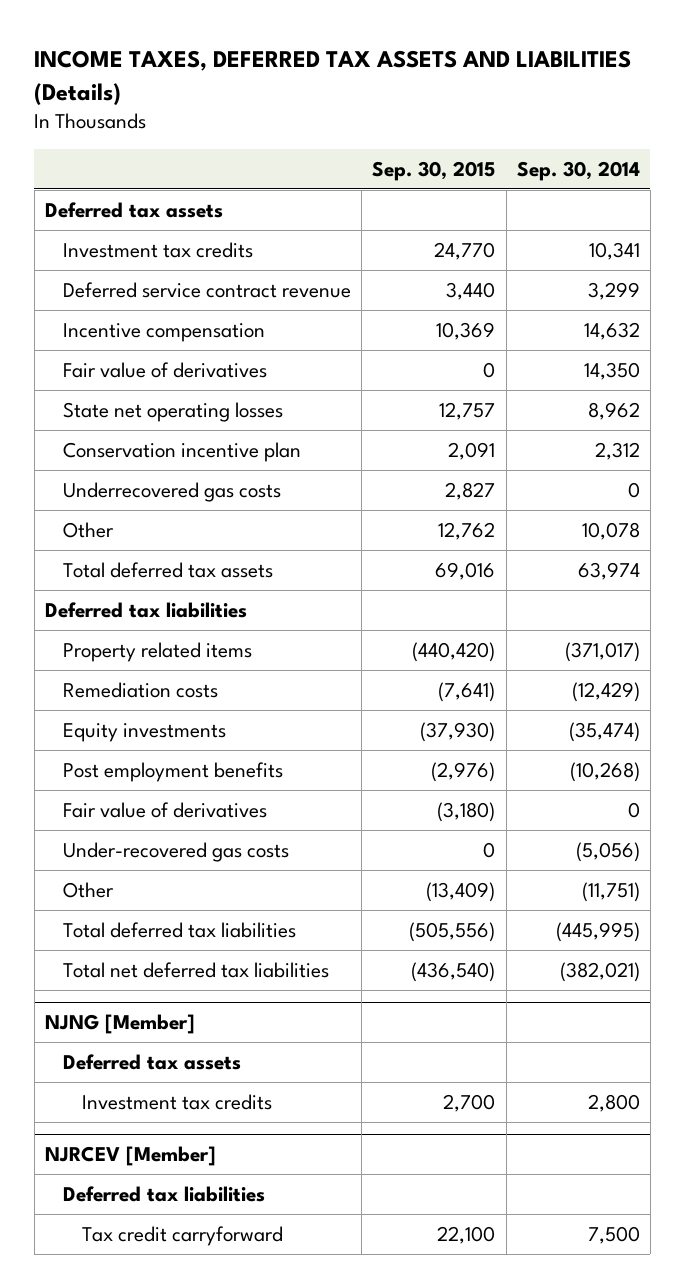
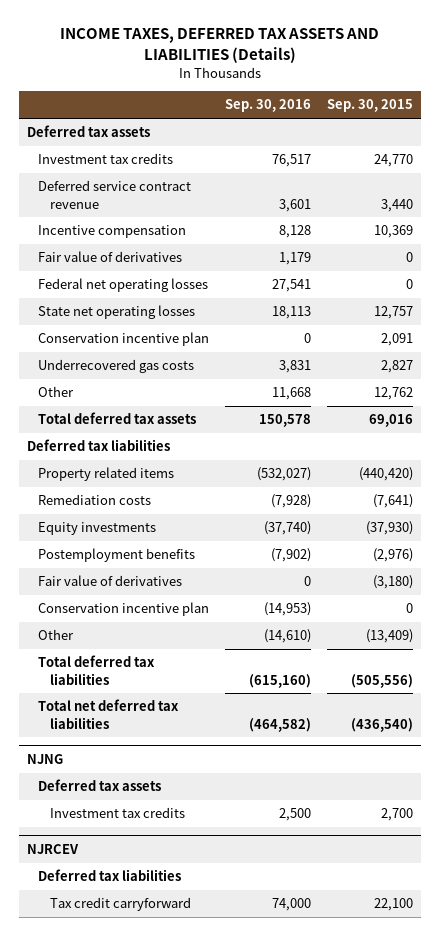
- | Sep. 30, 2015 | Sep. 30, 2014
+ | Sep. 30, 2016 | Sep. 30, 2015
+ Federal net operating losses | 27,541 | 0
- Post employment benefits | (2,976) | (10,268)
+ Postemployment benefits | (7,902) | (2,976)
- Under-recovered gas costs | 0 | (5,056)
+ Conservation incentive plan | (14,953) | 0
- NJNG [Member]
+ NJNG
- NJRCEV [Member]
+ NJRCEV

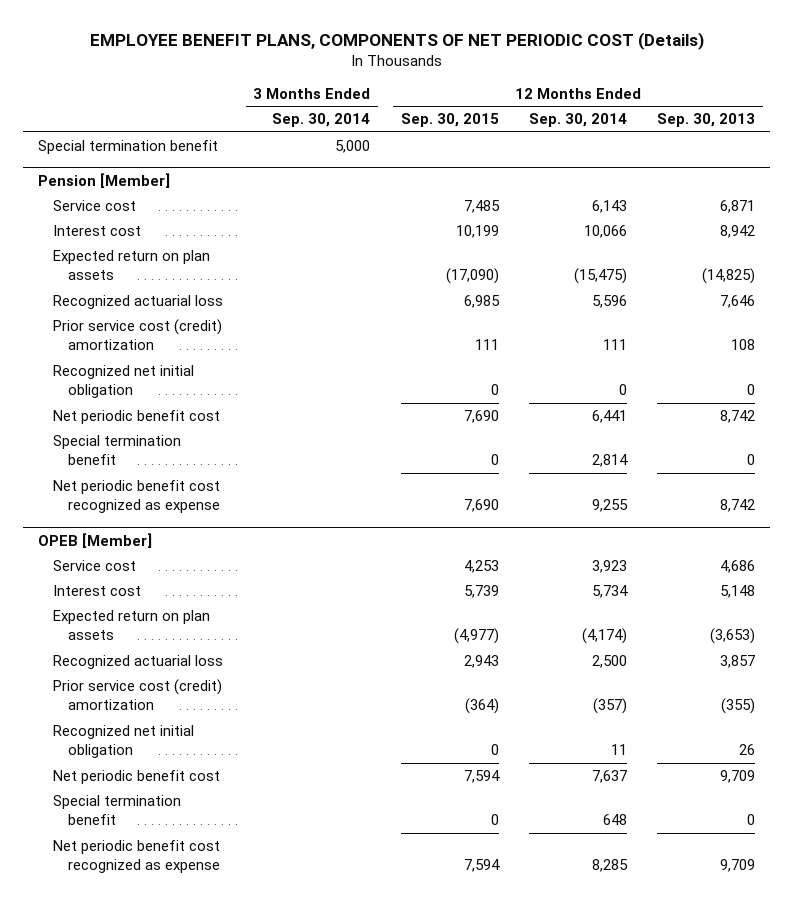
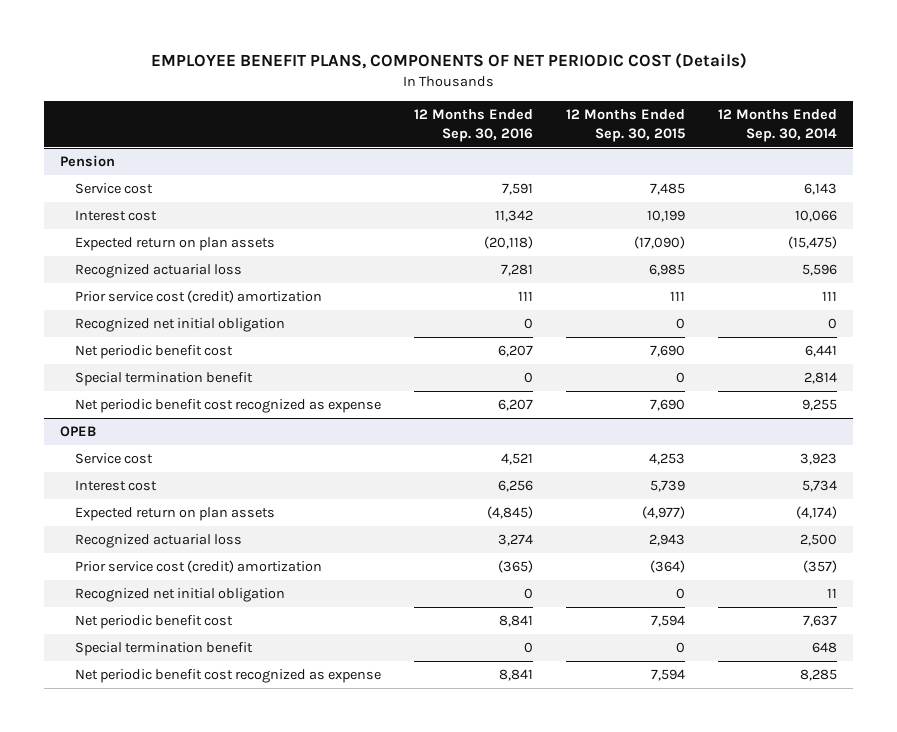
- | 3 Months Ended Sep. 30, 2014 | 12 Months Ended Sep. 30, 2015 | 12 Months Ended Sep. 30, 2014 | 12 Months Ended Sep. 30, 2013
+ | 12 Months Ended Sep. 30, 2016 | 12 Months Ended Sep. 30, 2015 | 12 Months Ended Sep. 30, 2014
- Special termination benefit | 5,000 | | |
- Pension [Member]
+ Pension
- OPEB [Member]
+ OPEB

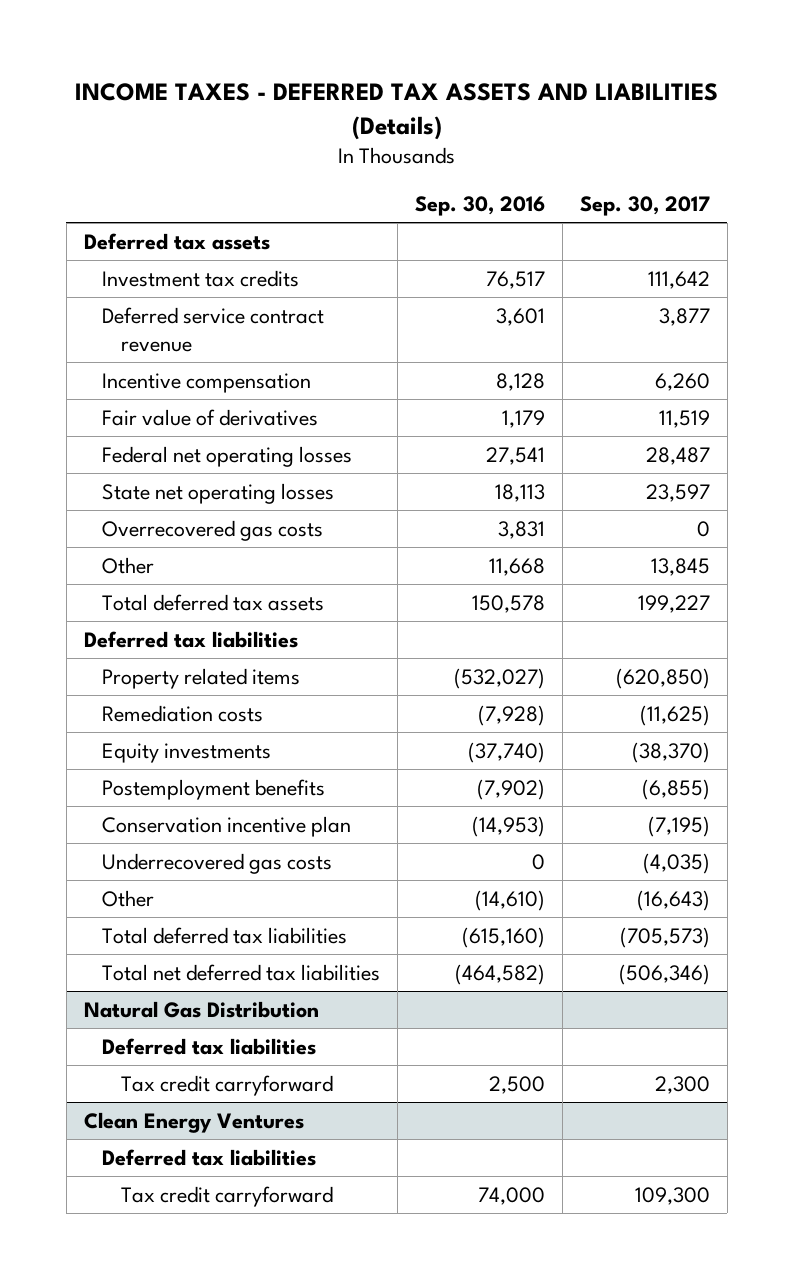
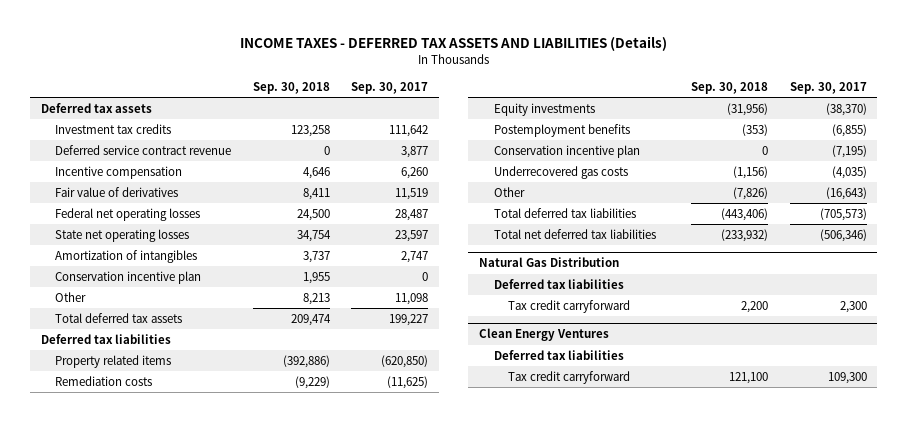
- | Sep. 30, 2016 | Sep. 30, 2017
+ | Sep. 30, 2018 | Sep. 30, 2017
- Overrecovered gas costs | 3,831 | 0
- Other | 11,668 | 13,845
+ Amortization of intangibles | 3,737 | 2,747
+ Conservation incentive plan | 1,955 | 0
+ Other | 8,213 | 11,098

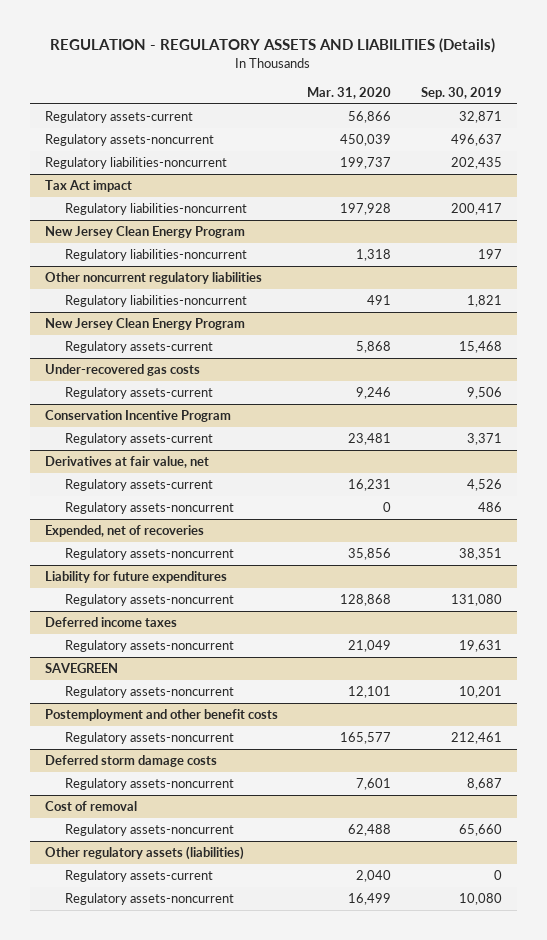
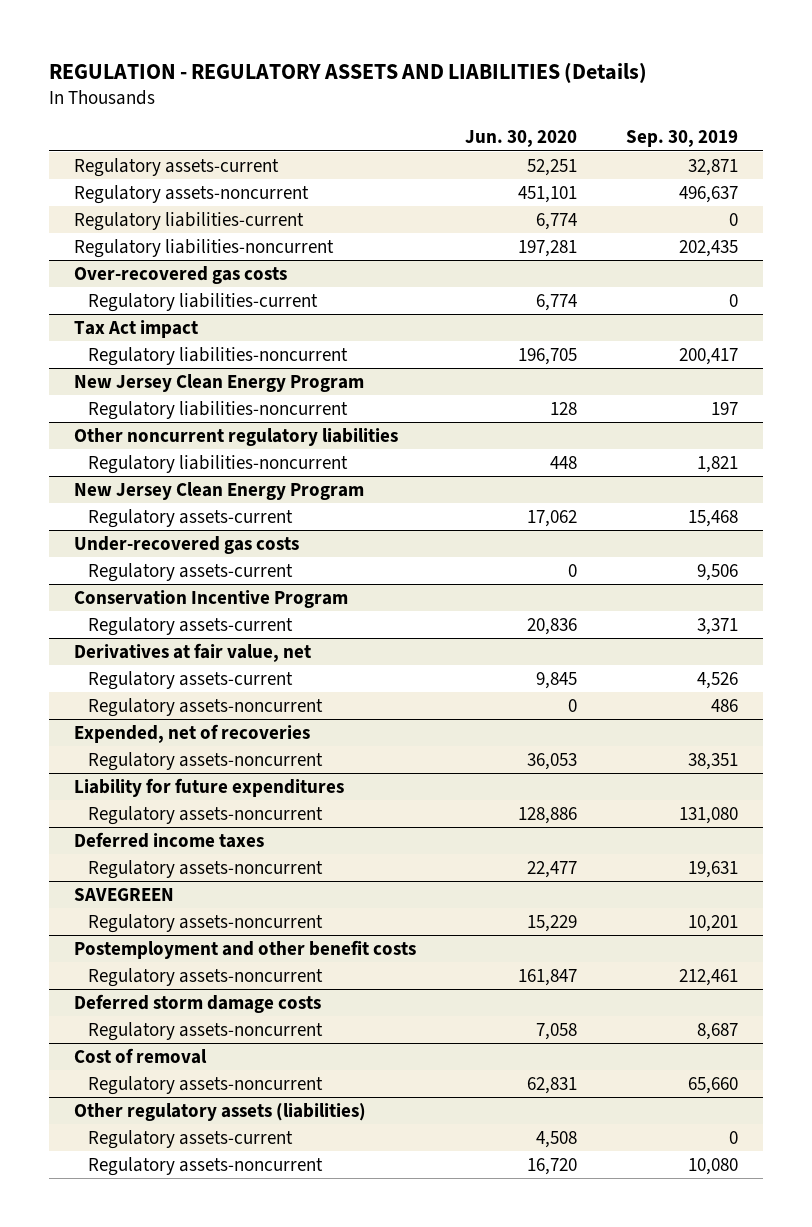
- | Mar. 31, 2020 | Sep. 30, 2019
+ | Jun. 30, 2020 | Sep. 30, 2019
+ Regulatory liabilities-current | 6,774 | 0
+ Over-recovered gas costs
+ Regulatory liabilities-current | 6,774 | 0

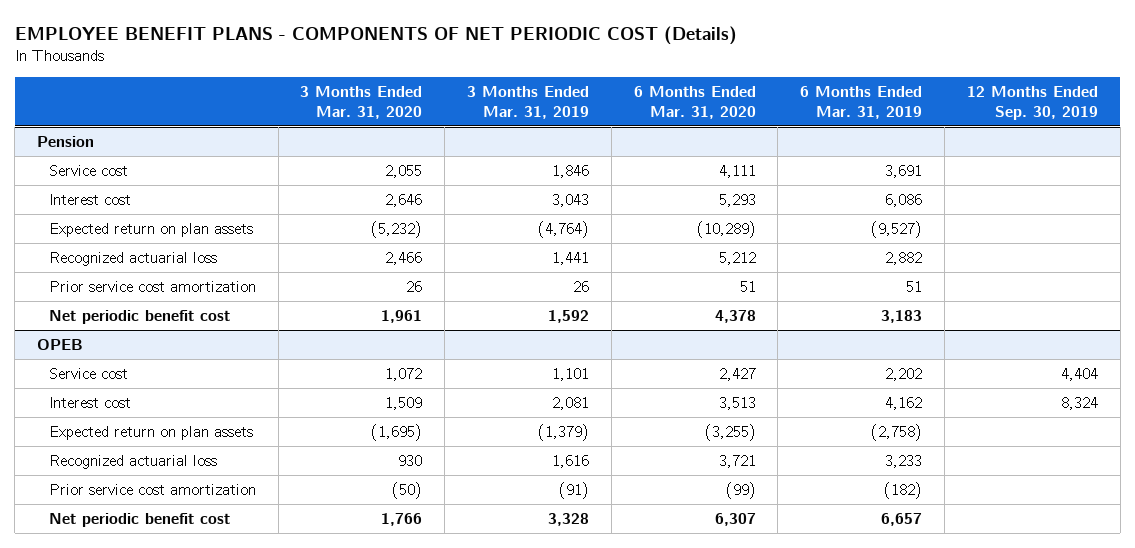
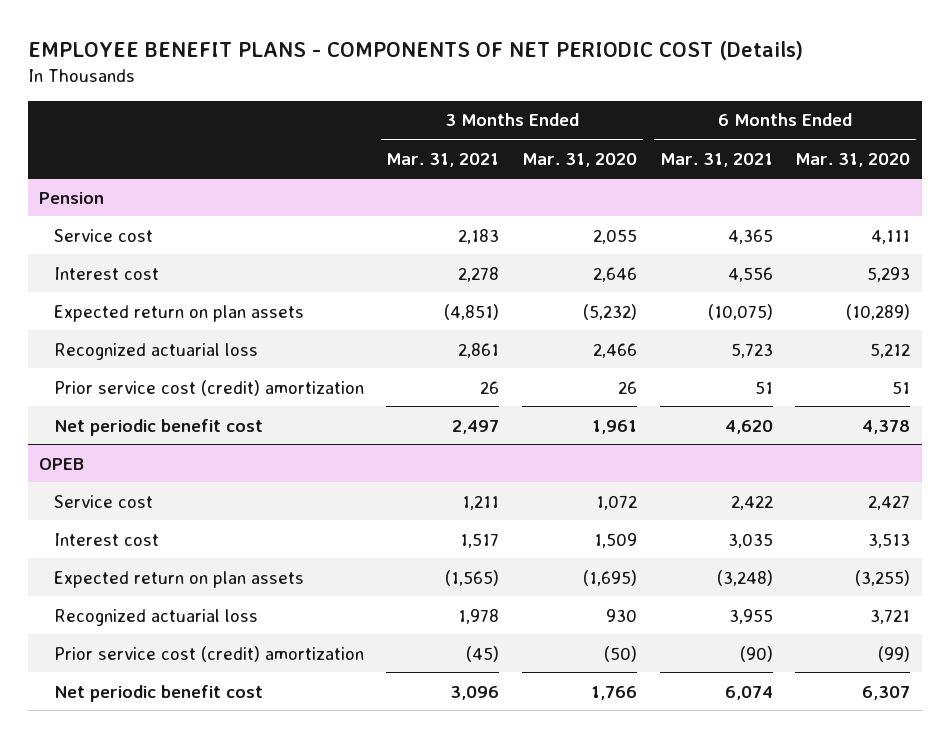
- | 3 Months Ended Mar. 31, 2020 | 3 Months Ended Mar. 31, 2019 | 6 Months Ended Mar. 31, 2020 | 6 Months Ended Mar. 31, 2019 | 12 Months Ended Sep. 30, 2019
+ | 3 Months Ended Mar. 31, 2021 | 3 Months Ended Mar. 31, 2020 | 6 Months Ended Mar. 31, 2021 | 6 Months Ended Mar. 31, 2020
@ Pension
- Prior service cost amortization | 26 | 26 | 51 | 51 |
+ Prior service cost (credit) amortization | 26 | 26 | 51 | 51
@ OPEB
- Prior service cost amortization | (50) | (91) | (99) | (182) |
+ Prior service cost (credit) amortization | (45) | (50) | (90) | (99)

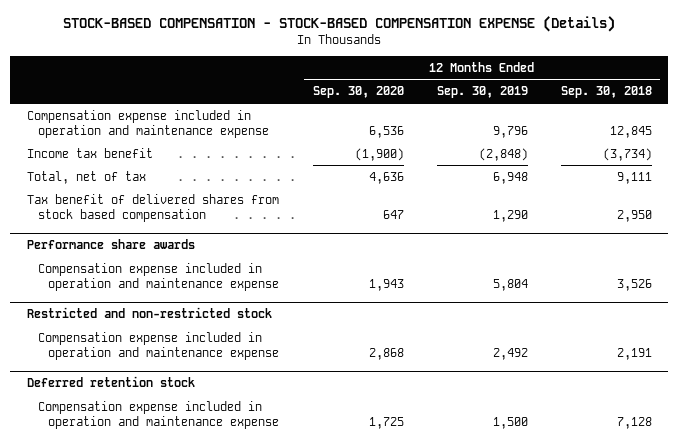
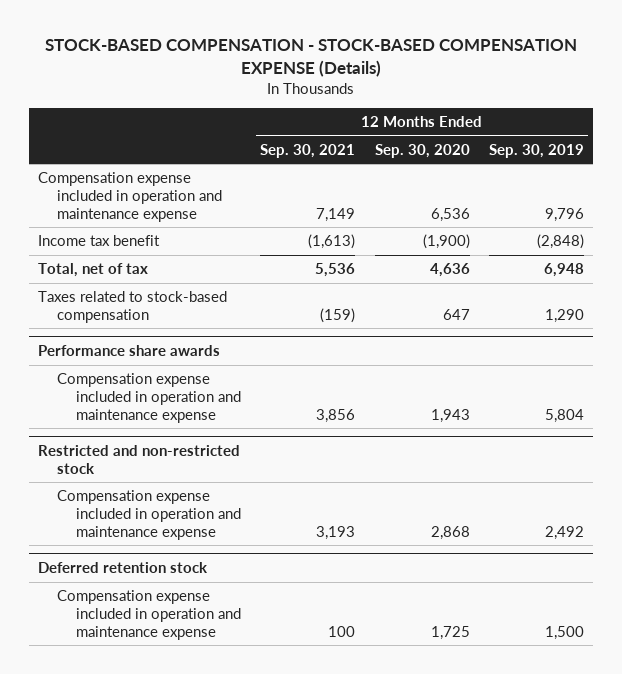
- | 12 Months Ended Sep. 30, 2020 | 12 Months Ended Sep. 30, 2019 | 12 Months Ended Sep. 30, 2018
+ | 12 Months Ended Sep. 30, 2021 | 12 Months Ended Sep. 30, 2020 | 12 Months Ended Sep. 30, 2019
- Tax benefit of delivered shares from stock based compensation | 647 | 1,290 | 2,950
+ Taxes related to stock-based compensation | (159) | 647 | 1,290

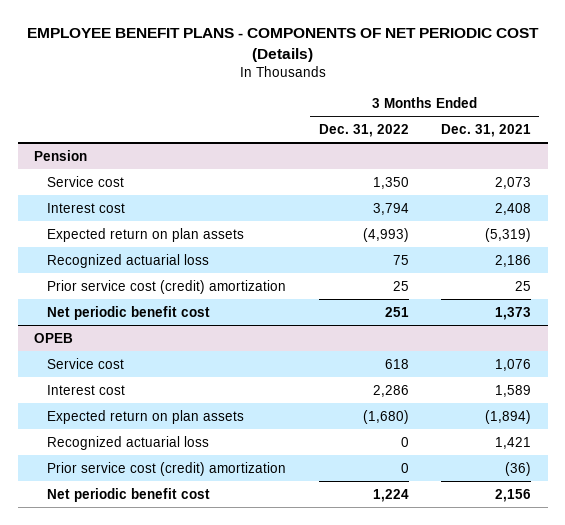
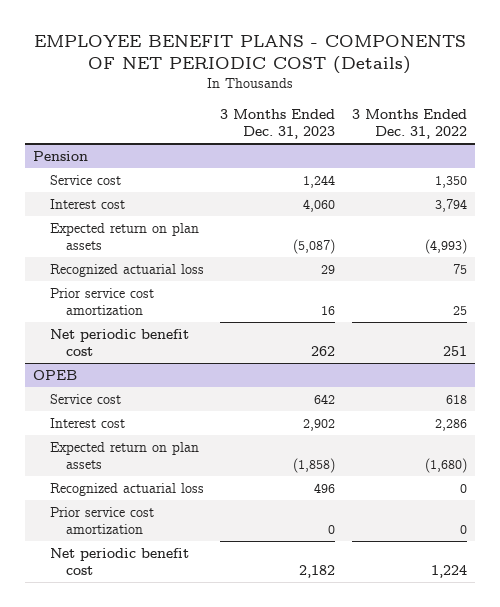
- | 3 Months Ended Dec. 31, 2022 | 3 Months Ended Dec. 31, 2021
+ | 3 Months Ended Dec. 31, 2023 | 3 Months Ended Dec. 31, 2022
@ Pension
- Prior service cost (credit) amortization | 25 | 25
+ Prior service cost amortization | 16 | 25
@ OPEB
- Prior service cost (credit) amortization | 0 | (36)
+ Prior service cost amortization | 0 | 0

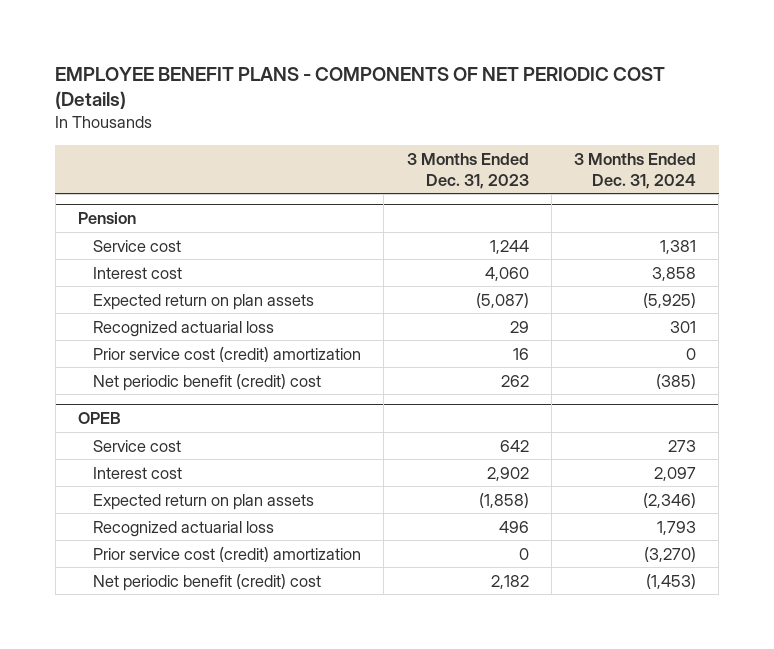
- | 3 Months Ended Dec. 31, 2023 | 3 Months Ended Dec. 31, 2022
+ | 3 Months Ended Dec. 31, 2023 | 3 Months Ended Dec. 31, 2024
@ Pension
- Prior service cost amortization | 16 | 25
- Net periodic benefit cost | 262 | 251
+ Prior service cost (credit) amortization | 16 | 0
+ Net periodic benefit (credit) cost | 262 | (385)
@ OPEB
- Prior service cost amortization | 0 | 0
- Net periodic benefit cost | 2,182 | 1,224
+ Prior service cost (credit) amortization | 0 | (3,270)
+ Net periodic benefit (credit) cost | 2,182 | (1,453)

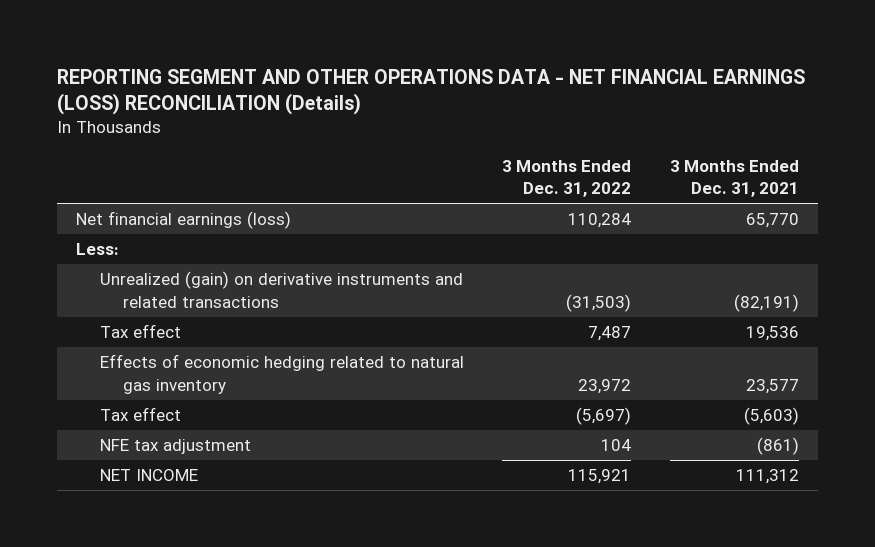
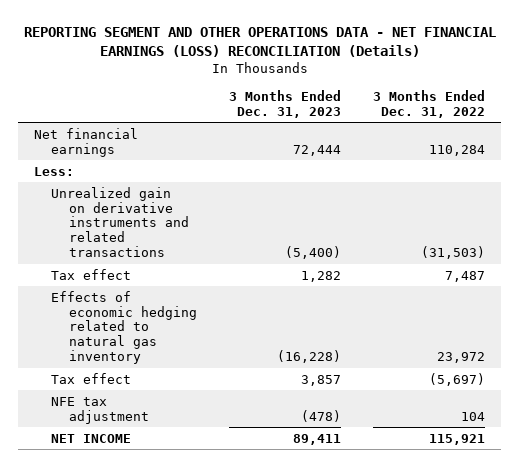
- | 3 Months Ended Dec. 31, 2022 | 3 Months Ended Dec. 31, 2021
+ | 3 Months Ended Dec. 31, 2023 | 3 Months Ended Dec. 31, 2022
- Net financial earnings (loss) | 110,284 | 65,770
+ Net financial earnings | 72,444 | 110,284
- Unrealized (gain) on derivative instruments and related transactions | (31,503) | (82,191)
+ Unrealized gain on derivative instruments and related transactions | (5,400) | (31,503)

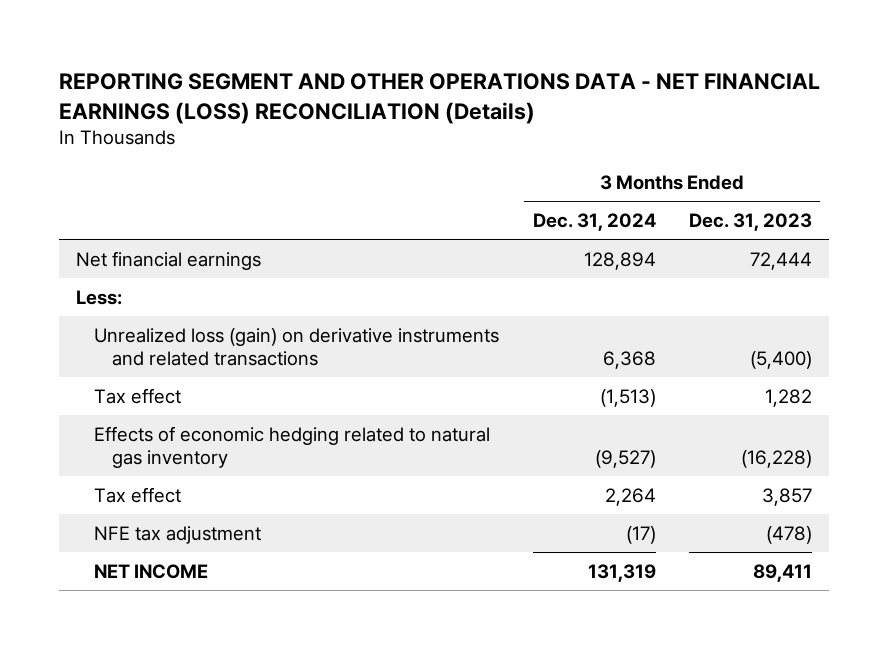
- | 3 Months Ended Dec. 31, 2023 | 3 Months Ended Dec. 31, 2022
+ | 3 Months Ended Dec. 31, 2024 | 3 Months Ended Dec. 31, 2023
- Unrealized gain on derivative instruments and related transactions | (5,400) | (31,503)
+ Unrealized loss (gain) on derivative instruments and related transactions | 6,368 | (5,400)

